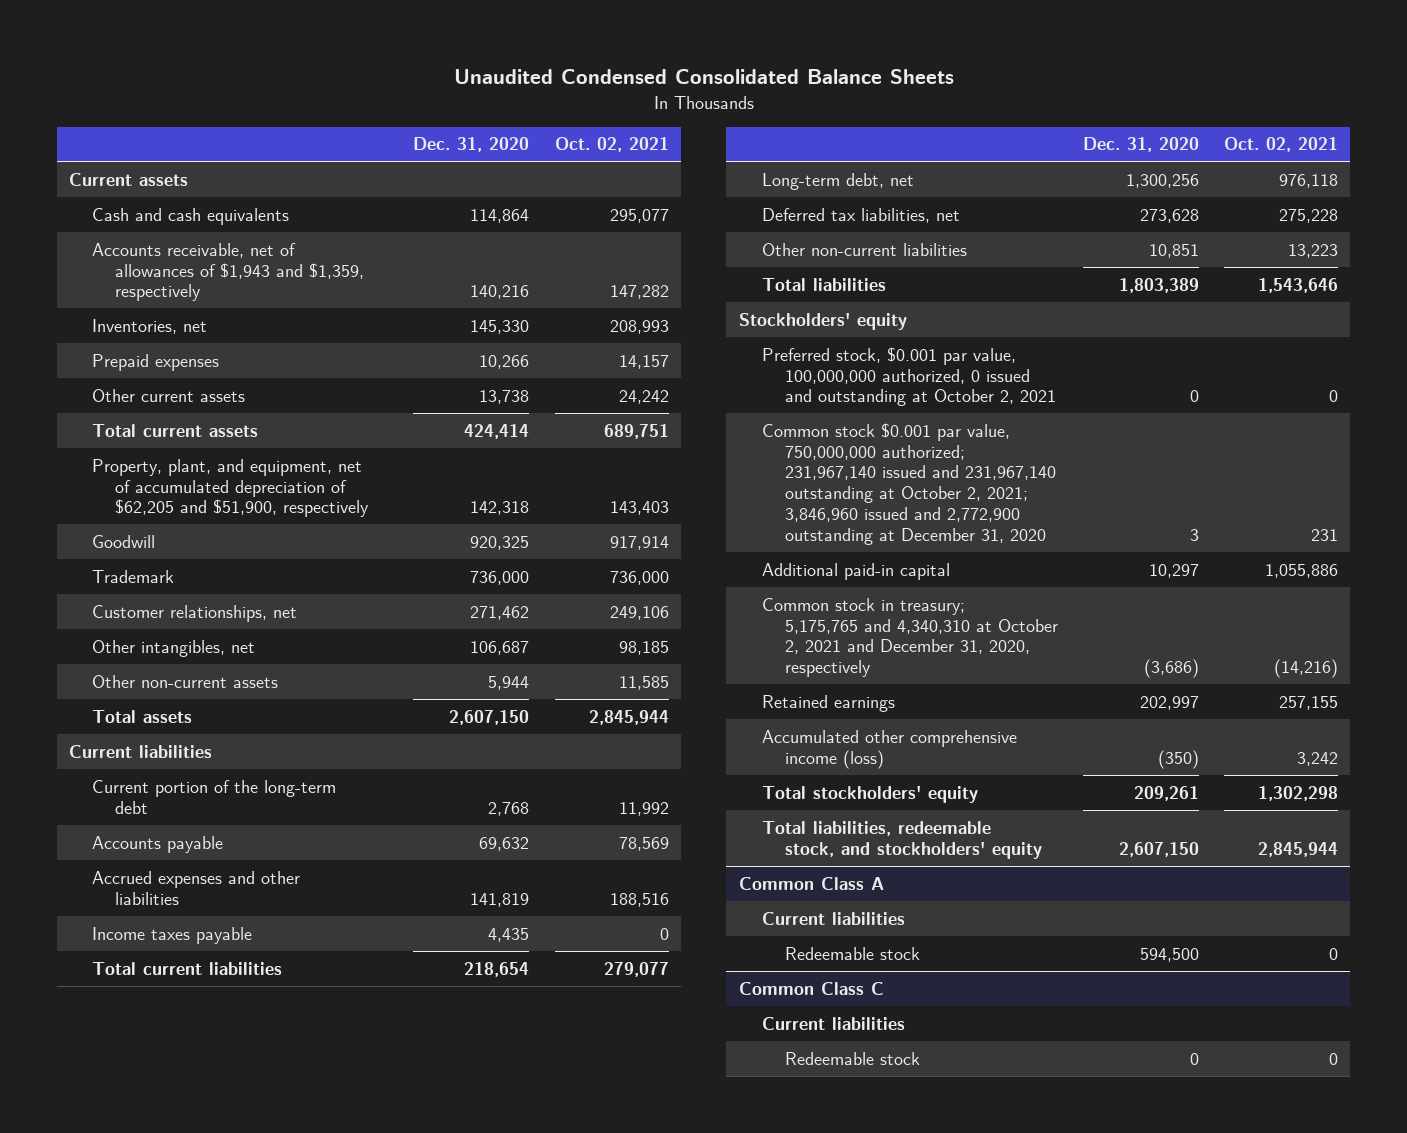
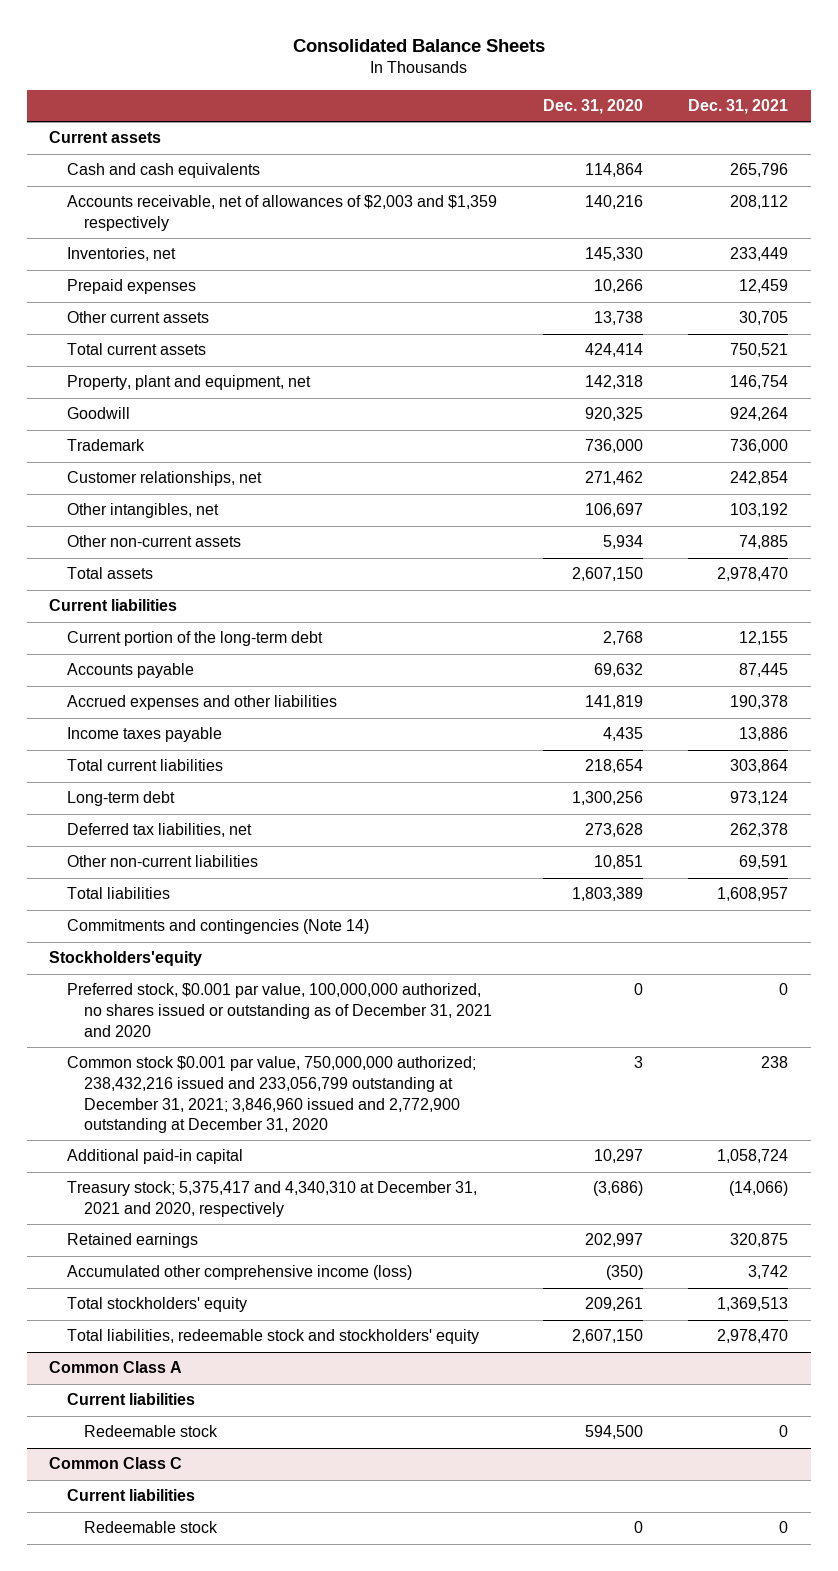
- Unaudited Condensed Consolidated Balance Sheets
+ Consolidated Balance Sheets
- | Dec. 31, 2020 | Oct. 02, 2021
+ | Dec. 31, 2020 | Dec. 31, 2021
- Accounts receivable, net of allowances of $1,943 and $1,359, respectively | 140,216 | 147,282
+ Accounts receivable, net of allowances of $2,003 and $1,359 respectively | 140,216 | 208,112
- Property, plant, and equipment, net of accumulated depreciation of $62,205 and $51,900, respectively | 142,318 | 143,403
+ Property, plant and equipment, net | 142,318 | 146,754
- Other intangibles, net | 106,687 | 98,185
- Other non-current assets | 5,944 | 11,585
+ Other intangibles, net | 106,697 | 103,192
+ Other non-current assets | 5,934 | 74,885
- Long-term debt, net | 1,300,256 | 976,118
+ Long-term debt | 1,300,256 | 973,124
- Stockholders' equity
- Preferred stock, $0.001 par value, 100,000,000 authorized, 0 issued and outstanding at October 2, 2021 | 0 | 0
- Common stock $0.001 par value, 750,000,000 authorized; 231,967,140 issued and 231,967,140 outstanding at October 2, 2021; 3,846,960 issued and 2,772,900 outstanding at December 31, 2020 | 3 | 231
+ Commitments and contingencies (Note 14)
+ Stockholders'equity
+ Preferred stock, $0.001 par value, 100,000,000 authorized, no shares issued or outstanding as of December 31, 2021 and 2020 | 0 | 0
+ Common stock $0.001 par value, 750,000,000 authorized; 238,432,216 issued and 233,056,799 outstanding at December 31, 2021; 3,846,960 issued and 2,772,900 outstanding at December 31, 2020 | 3 | 238
- Common stock in treasury; 5,175,765 and 4,340,310 at October 2, 2021 and December 31, 2020, respectively | (3,686) | (14,216)
+ Treasury stock; 5,375,417 and 4,340,310 at December 31, 2021 and 2020, respectively | (3,686) | (14,066)
- Total liabilities, redeemable stock, and stockholders' equity | 2,607,150 | 2,845,944
+ Total liabilities, redeemable stock and stockholders' equity | 2,607,150 | 2,978,470

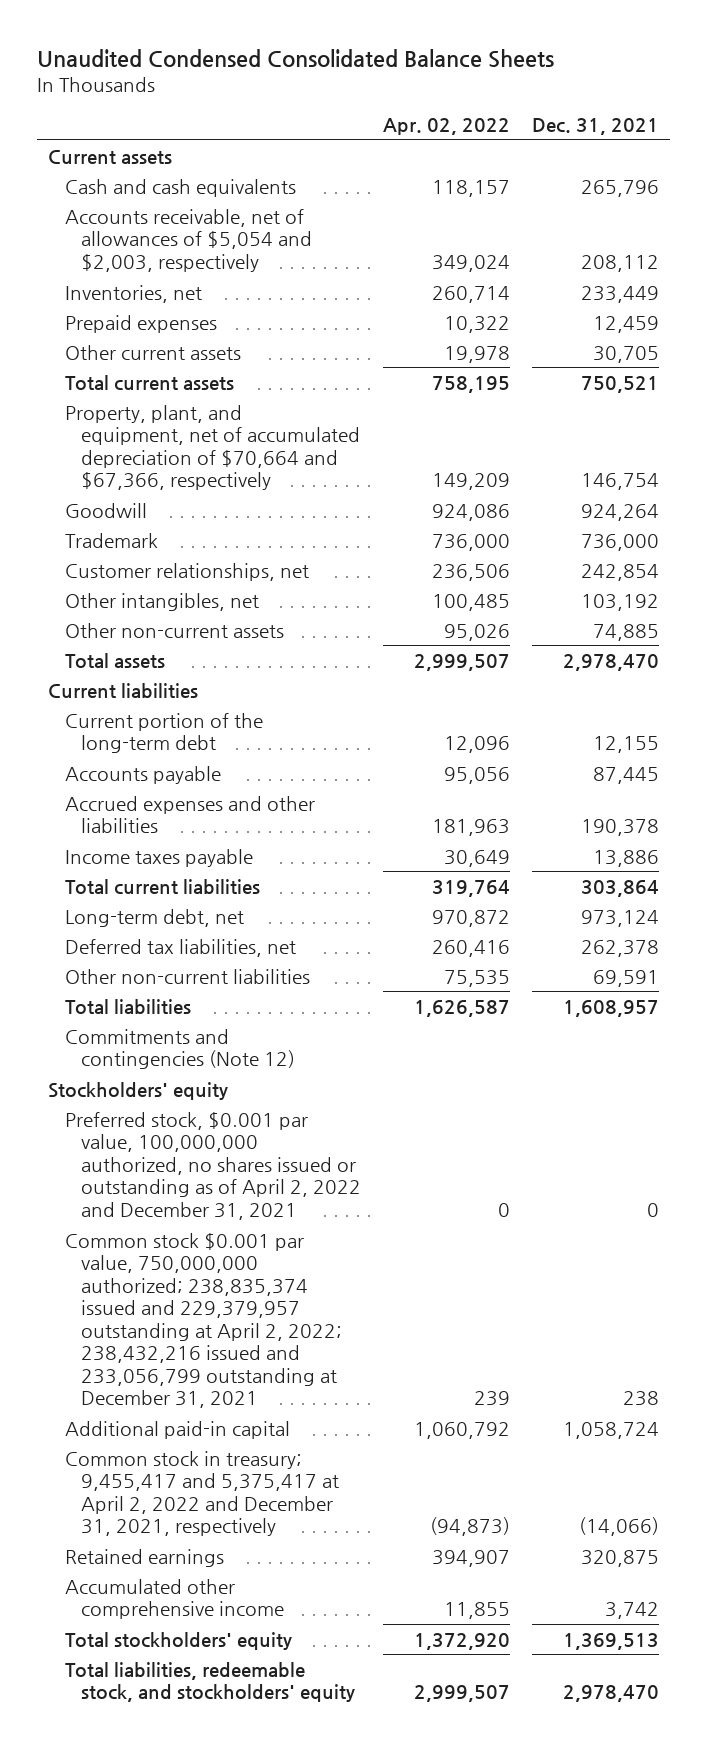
- Consolidated Balance Sheets
+ Unaudited Condensed Consolidated Balance Sheets
- | Dec. 31, 2020 | Dec. 31, 2021
+ | Apr. 02, 2022 | Dec. 31, 2021
- Accounts receivable, net of allowances of $2,003 and $1,359 respectively | 140,216 | 208,112
+ Accounts receivable, net of allowances of $5,054 and $2,003, respectively | 349,024 | 208,112
- Property, plant and equipment, net | 142,318 | 146,754
+ Property, plant, and equipment, net of accumulated depreciation of $70,664 and $67,366, respectively | 149,209 | 146,754
- Long-term debt | 1,300,256 | 973,124
+ Long-term debt, net | 970,872 | 973,124
- Commitments and contingencies (Note 14)
- Stockholders'equity
- Preferred stock, $0.001 par value, 100,000,000 authorized, no shares issued or outstanding as of December 31, 2021 and 2020 | 0 | 0
- Common stock $0.001 par value, 750,000,000 authorized; 238,432,216 issued and 233,056,799 outstanding at December 31, 2021; 3,846,960 issued and 2,772,900 outstanding at December 31, 2020 | 3 | 238
+ Commitments and contingencies (Note 12)
+ Stockholders' equity
+ Preferred stock, $0.001 par value, 100,000,000 authorized, no shares issued or outstanding as of April 2, 2022 and December 31, 2021 | 0 | 0
+ Common stock $0.001 par value, 750,000,000 authorized; 238,835,374 issued and 229,379,957 outstanding at April 2, 2022; 238,432,216 issued and 233,056,799 outstanding at December 31, 2021 | 239 | 238
- Treasury stock; 5,375,417 and 4,340,310 at December 31, 2021 and 2020, respectively | (3,686) | (14,066)
+ Common stock in treasury; 9,455,417 and 5,375,417 at April 2, 2022 and December 31, 2021, respectively | (94,873) | (14,066)
- Accumulated other comprehensive income (loss) | (350) | 3,742
+ Accumulated other comprehensive income | 11,855 | 3,742
- Total liabilities, redeemable stock and stockholders' equity | 2,607,150 | 2,978,470
- Common Class A
- Current liabilities
- Redeemable stock | 594,500 | 0
- Common Class C
- Current liabilities
- Redeemable stock | 0 | 0
+ Total liabilities, redeemable stock, and stockholders' equity | 2,999,507 | 2,978,470

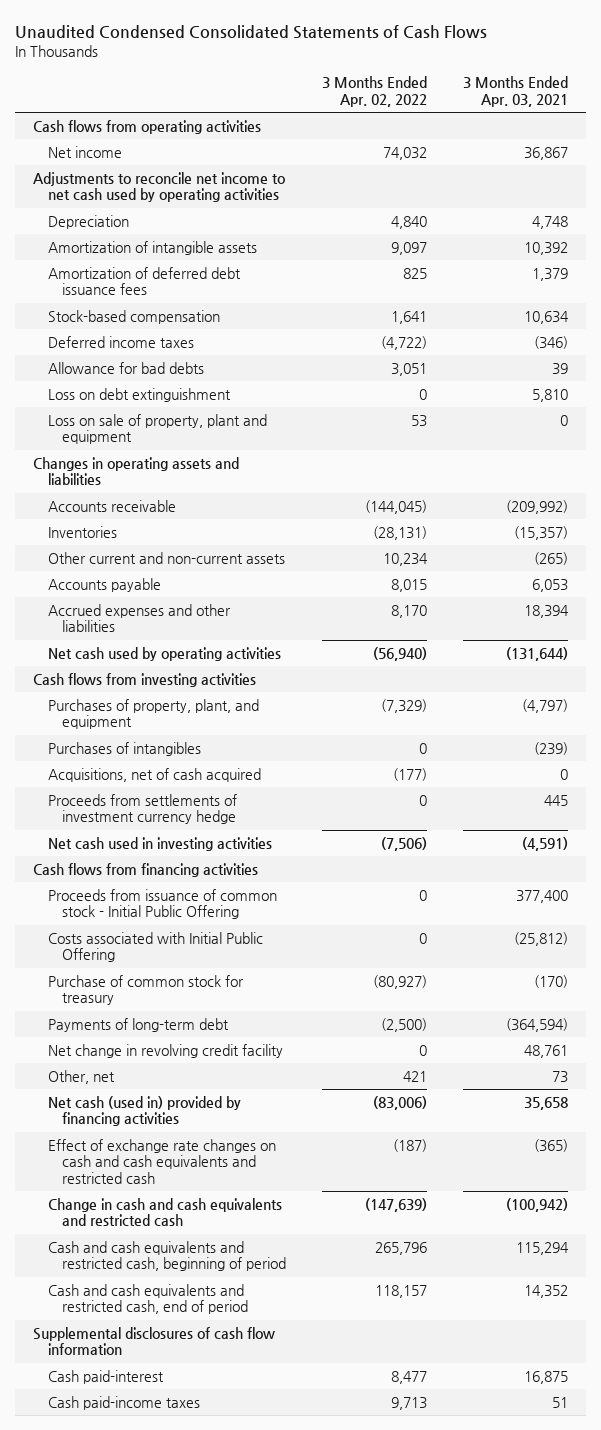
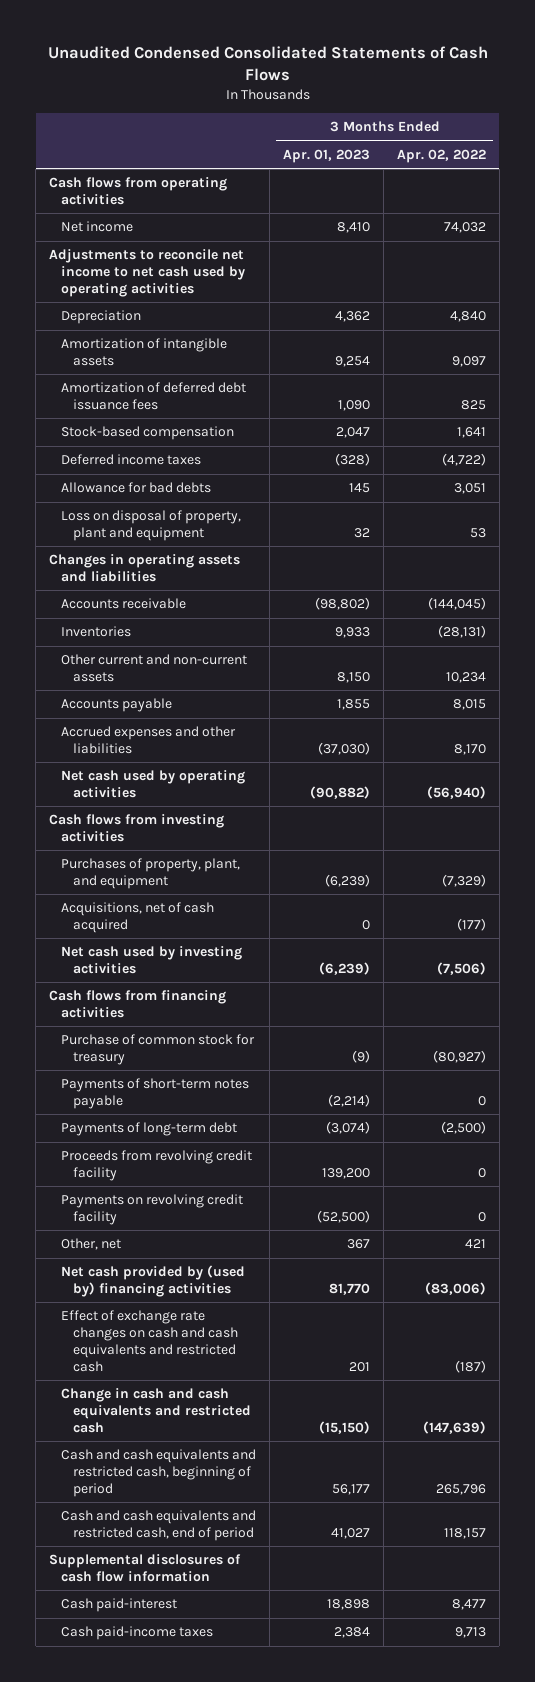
- | 3 Months Ended Apr. 02, 2022 | 3 Months Ended Apr. 03, 2021
+ | 3 Months Ended Apr. 01, 2023 | 3 Months Ended Apr. 02, 2022
- Loss on debt extinguishment | 0 | 5,810
- Loss on sale of property, plant and equipment | 53 | 0
+ Loss on disposal of property, plant and equipment | 32 | 53
- Purchases of intangibles | 0 | (239)
- Proceeds from settlements of investment currency hedge | 0 | 445
- Net cash used in investing activities | (7,506) | (4,591)
+ Net cash used by investing activities | (6,239) | (7,506)
- Proceeds from issuance of common stock - Initial Public Offering | 0 | 377,400
- Costs associated with Initial Public Offering | 0 | (25,812)
+ Payments of short-term notes payable | (2,214) | 0
- Net change in revolving credit facility | 0 | 48,761
+ Proceeds from revolving credit facility | 139,200 | 0
+ Payments on revolving credit facility | (52,500) | 0
- Net cash (used in) provided by financing activities | (83,006) | 35,658
+ Net cash provided by (used by) financing activities | 81,770 | (83,006)

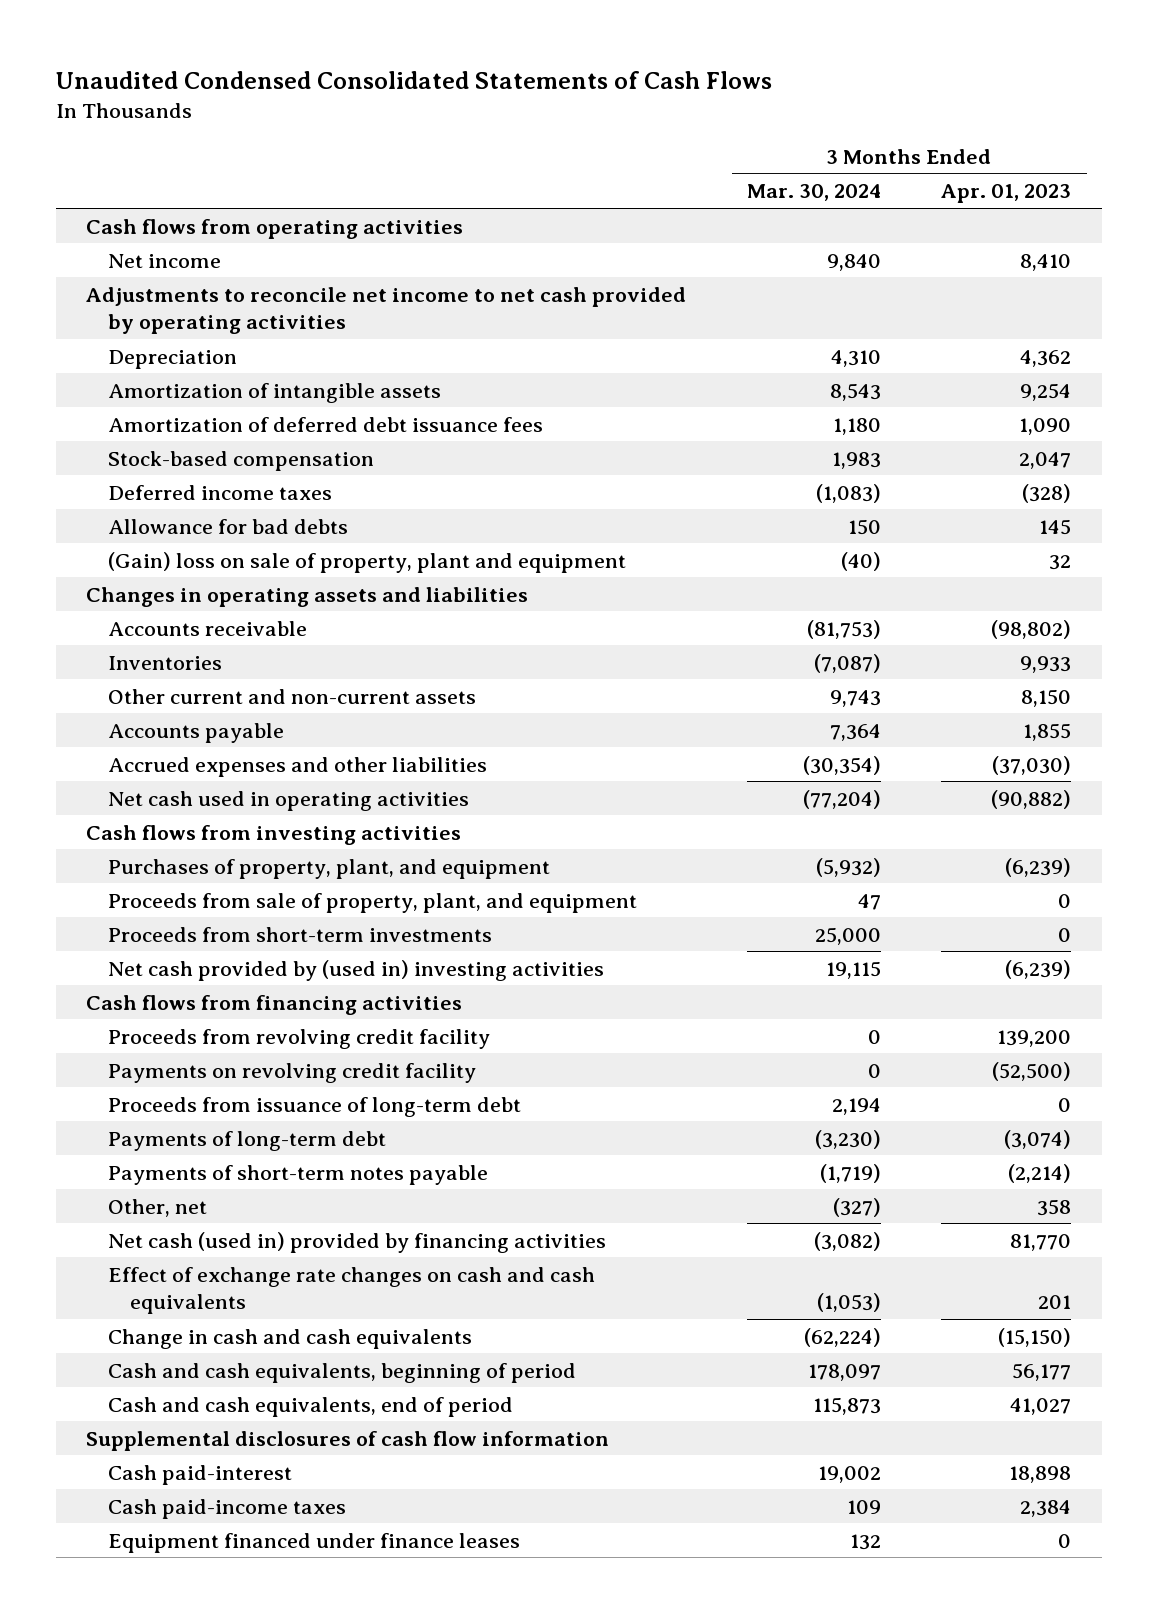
- | 3 Months Ended Apr. 01, 2023 | 3 Months Ended Apr. 02, 2022
+ | 3 Months Ended Mar. 30, 2024 | 3 Months Ended Apr. 01, 2023
- Adjustments to reconcile net income to net cash used by operating activities
+ Adjustments to reconcile net income to net cash provided by operating activities
- Loss on disposal of property, plant and equipment | 32 | 53
+ (Gain) loss on sale of property, plant and equipment | (40) | 32
- Net cash used by operating activities | (90,882) | (56,940)
+ Net cash used in operating activities | (77,204) | (90,882)
- Acquisitions, net of cash acquired | 0 | (177)
- Net cash used by investing activities | (6,239) | (7,506)
+ Proceeds from sale of property, plant, and equipment | 47 | 0
+ Proceeds from short-term investments | 25,000 | 0
+ Net cash provided by (used in) investing activities | 19,115 | (6,239)
- Purchase of common stock for treasury | (9) | (80,927)
- Other, net | 367 | 421
- Net cash provided by (used by) financing activities | 81,770 | (83,006)
- Effect of exchange rate changes on cash and cash equivalents and restricted cash | 201 | (187)
- Change in cash and cash equivalents and restricted cash | (15,150) | (147,639)
- Cash and cash equivalents and restricted cash, beginning of period | 56,177 | 265,796
- Cash and cash equivalents and restricted cash, end of period | 41,027 | 118,157
+ Proceeds from issuance of long-term debt | 2,194 | 0
moved down: Payments of long-term debt | (3,230) | (3,074)
moved down: Payments of short-term notes payable | (1,719) | (2,214)
+ Other, net | (327) | 358
+ Net cash (used in) provided by financing activities | (3,082) | 81,770
+ Effect of exchange rate changes on cash and cash equivalents | (1,053) | 201
+ Change in cash and cash equivalents | (62,224) | (15,150)
+ Cash and cash equivalents, beginning of period | 178,097 | 56,177
+ Cash and cash equivalents, end of period | 115,873 | 41,027
+ Equipment financed under finance leases | 132 | 0

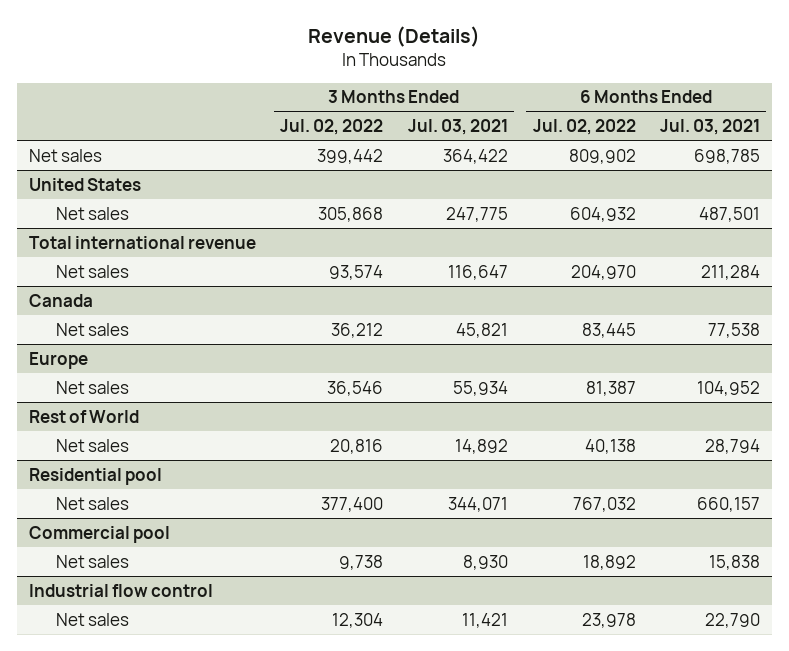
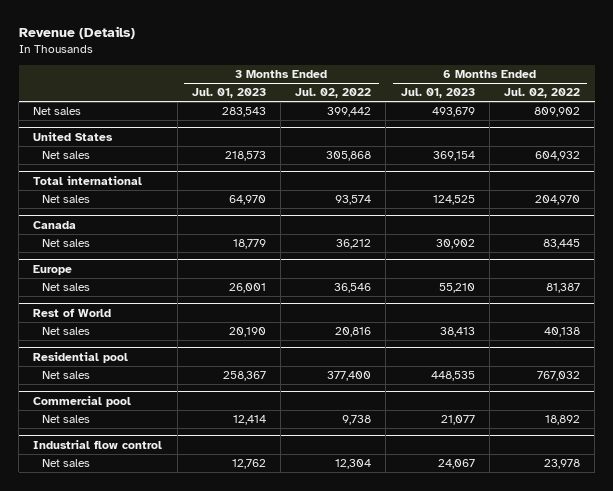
- | 3 Months Ended Jul. 02, 2022 | 3 Months Ended Jul. 03, 2021 | 6 Months Ended Jul. 02, 2022 | 6 Months Ended Jul. 03, 2021
+ | 3 Months Ended Jul. 01, 2023 | 3 Months Ended Jul. 02, 2022 | 6 Months Ended Jul. 01, 2023 | 6 Months Ended Jul. 02, 2022
- Total international revenue
+ Total international

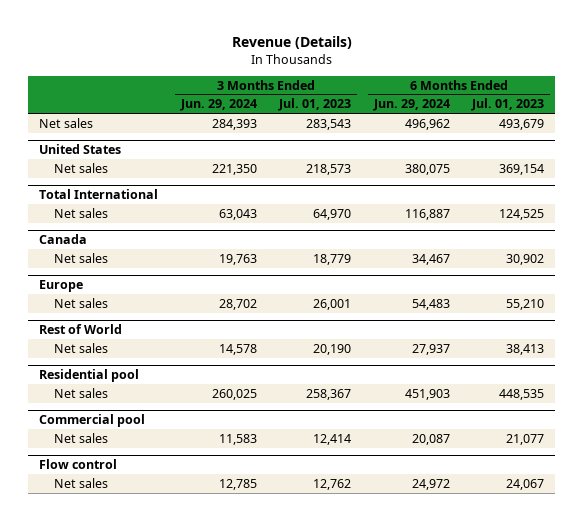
- | 3 Months Ended Jul. 01, 2023 | 3 Months Ended Jul. 02, 2022 | 6 Months Ended Jul. 01, 2023 | 6 Months Ended Jul. 02, 2022
+ | 3 Months Ended Jun. 29, 2024 | 3 Months Ended Jul. 01, 2023 | 6 Months Ended Jun. 29, 2024 | 6 Months Ended Jul. 01, 2023
- Total international
+ Total International
- Industrial flow control
+ Flow control

